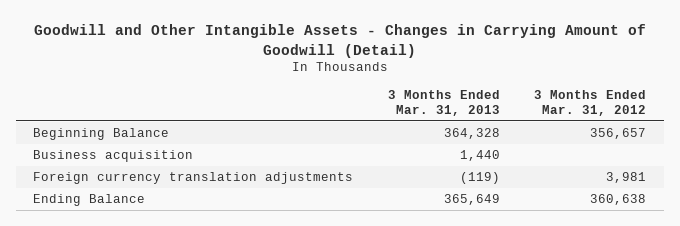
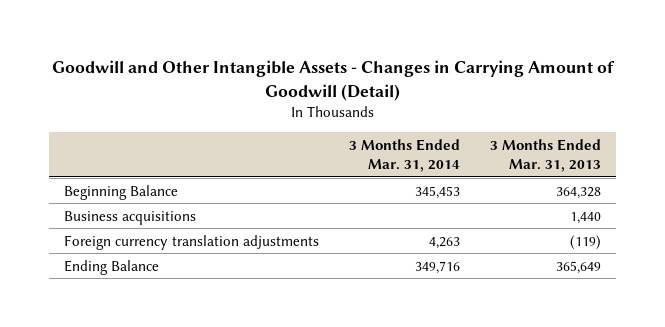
- | 3 Months Ended Mar. 31, 2013 | 3 Months Ended Mar. 31, 2012
+ | 3 Months Ended Mar. 31, 2014 | 3 Months Ended Mar. 31, 2013
- Business acquisition | 1,440 |
+ Business acquisitions | | 1,440

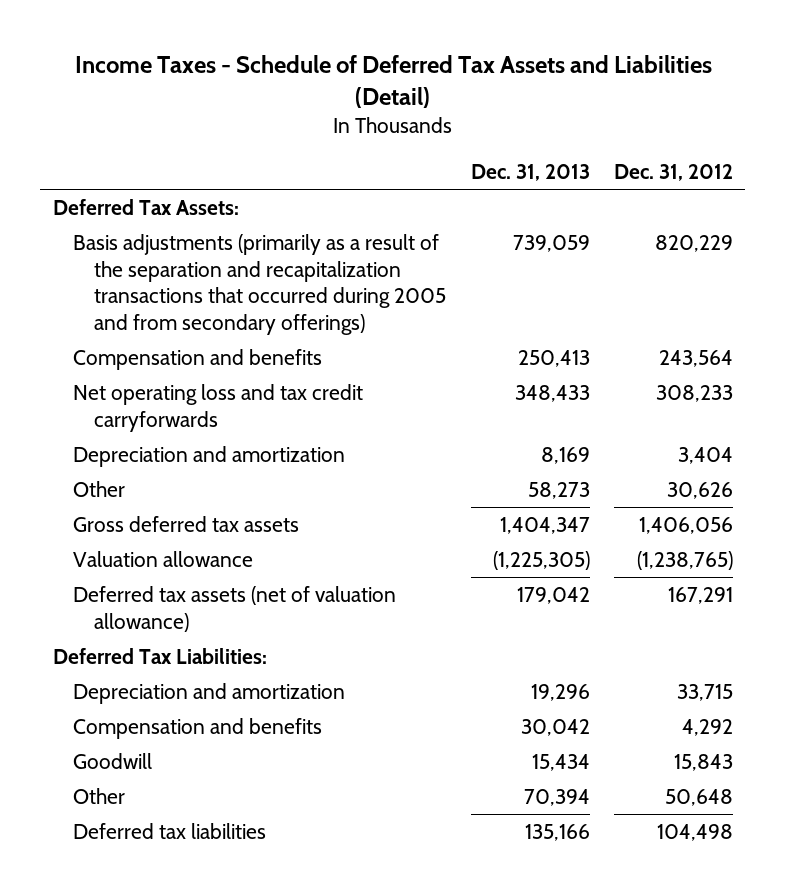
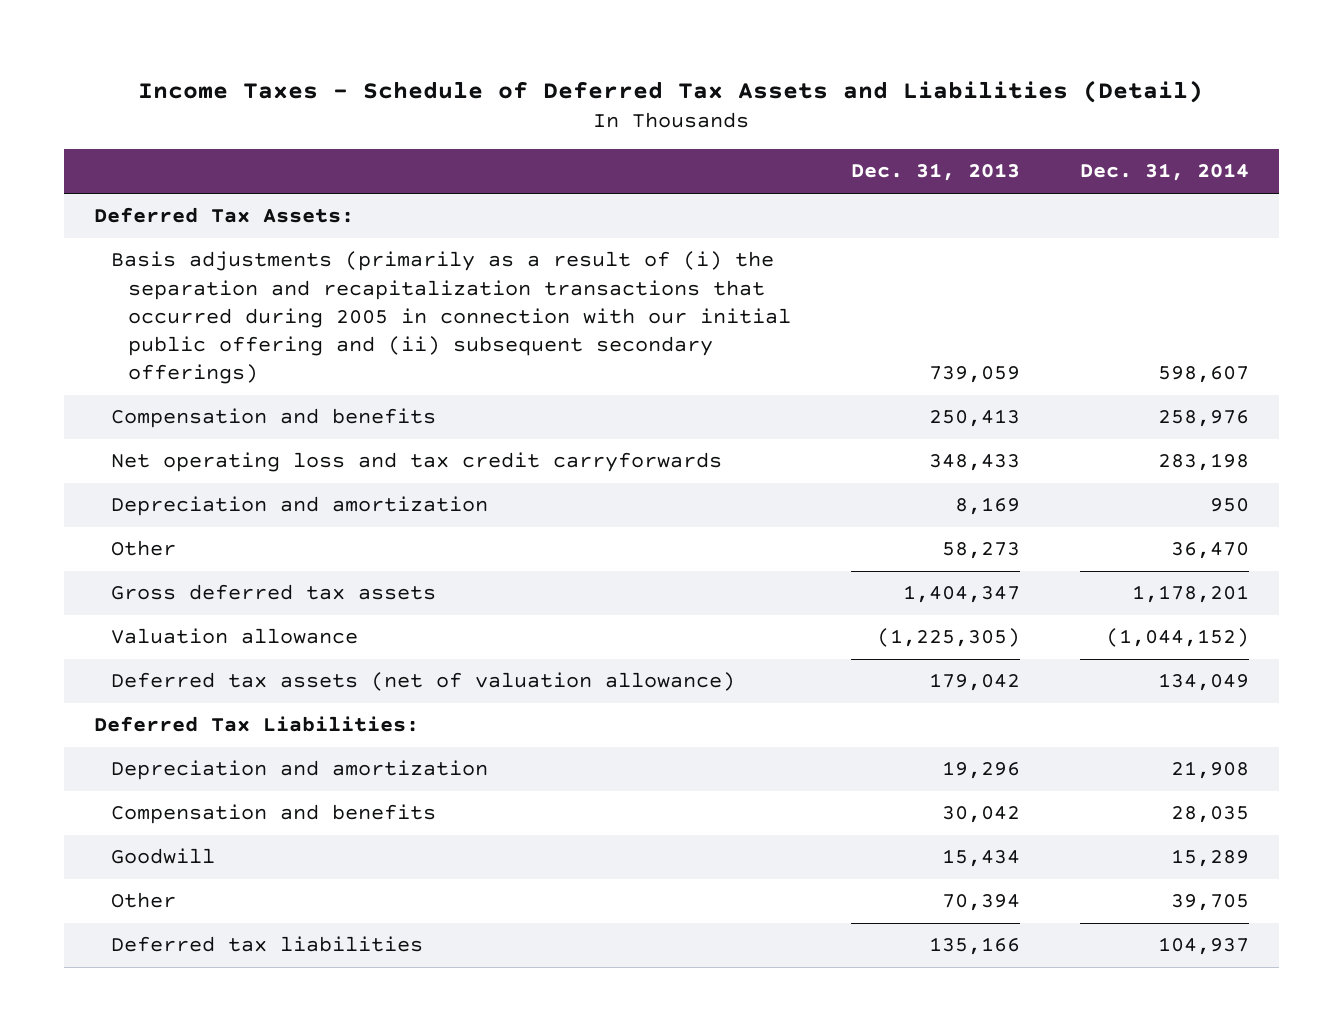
- | Dec. 31, 2013 | Dec. 31, 2012
+ | Dec. 31, 2013 | Dec. 31, 2014
- Basis adjustments (primarily as a result of the separation and recapitalization transactions that occurred during 2005 and from secondary offerings) | 739,059 | 820,229
+ Basis adjustments (primarily as a result of (i) the separation and recapitalization transactions that occurred during 2005 in connection with our initial public offering and (ii) subsequent secondary offerings) | 739,059 | 598,607

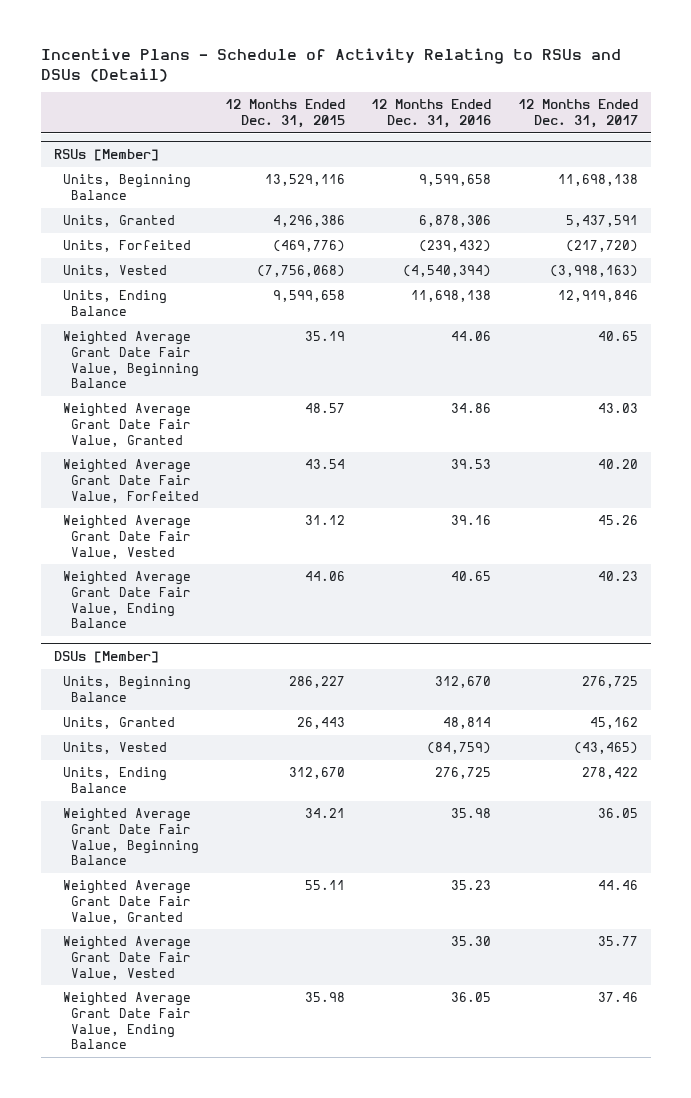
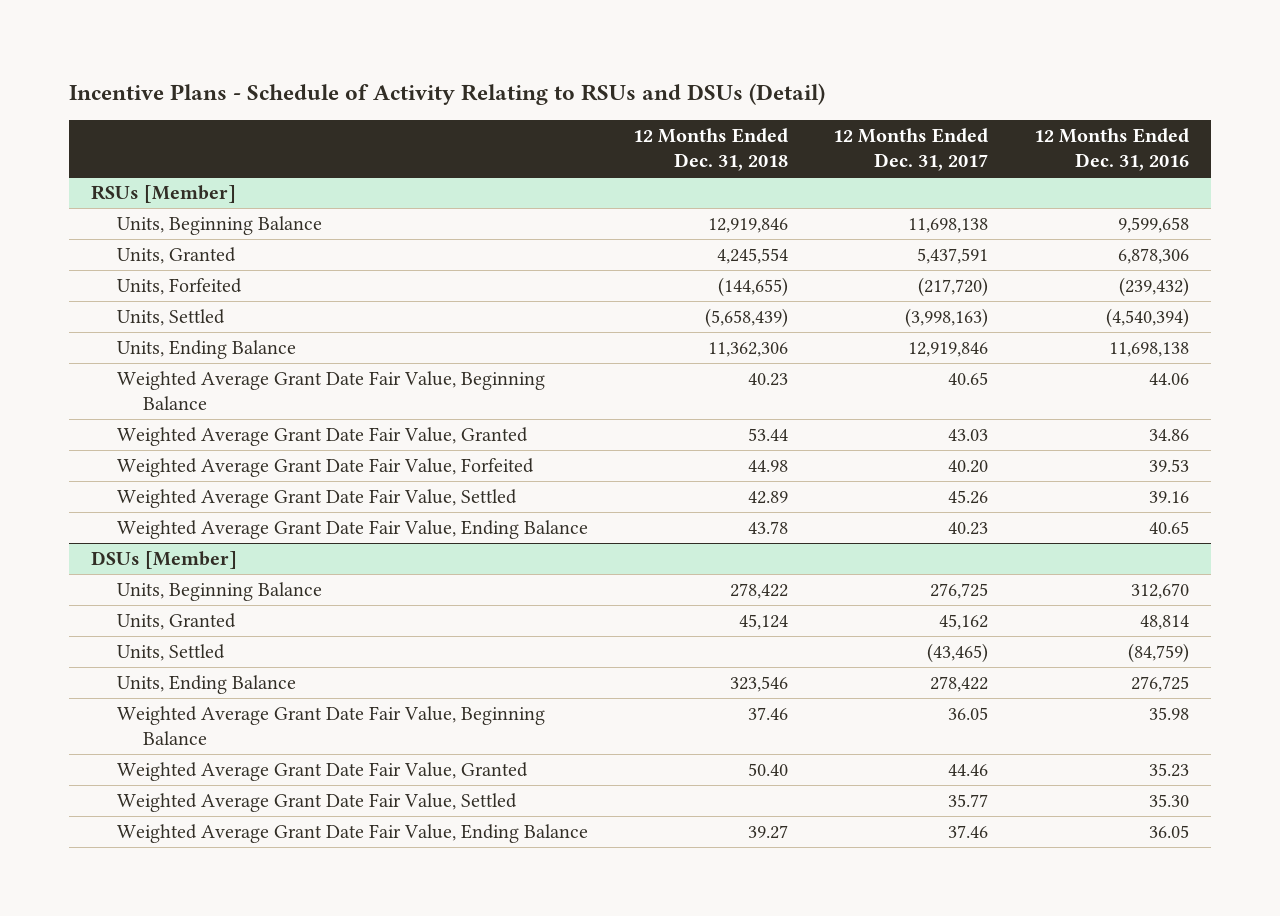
- | 12 Months Ended Dec. 31, 2015 | 12 Months Ended Dec. 31, 2016 | 12 Months Ended Dec. 31, 2017
+ | 12 Months Ended Dec. 31, 2018 | 12 Months Ended Dec. 31, 2017 | 12 Months Ended Dec. 31, 2016
@ RSUs [Member]
- Units, Vested | (7,756,068) | (4,540,394) | (3,998,163)
+ Units, Settled | (5,658,439) | (3,998,163) | (4,540,394)
- Weighted Average Grant Date Fair Value, Vested | 31.12 | 39.16 | 45.26
+ Weighted Average Grant Date Fair Value, Settled | 42.89 | 45.26 | 39.16
@ DSUs [Member]
- Units, Vested | | (84,759) | (43,465)
+ Units, Settled | | (43,465) | (84,759)
- Weighted Average Grant Date Fair Value, Vested | | 35.30 | 35.77
+ Weighted Average Grant Date Fair Value, Settled | | 35.77 | 35.30

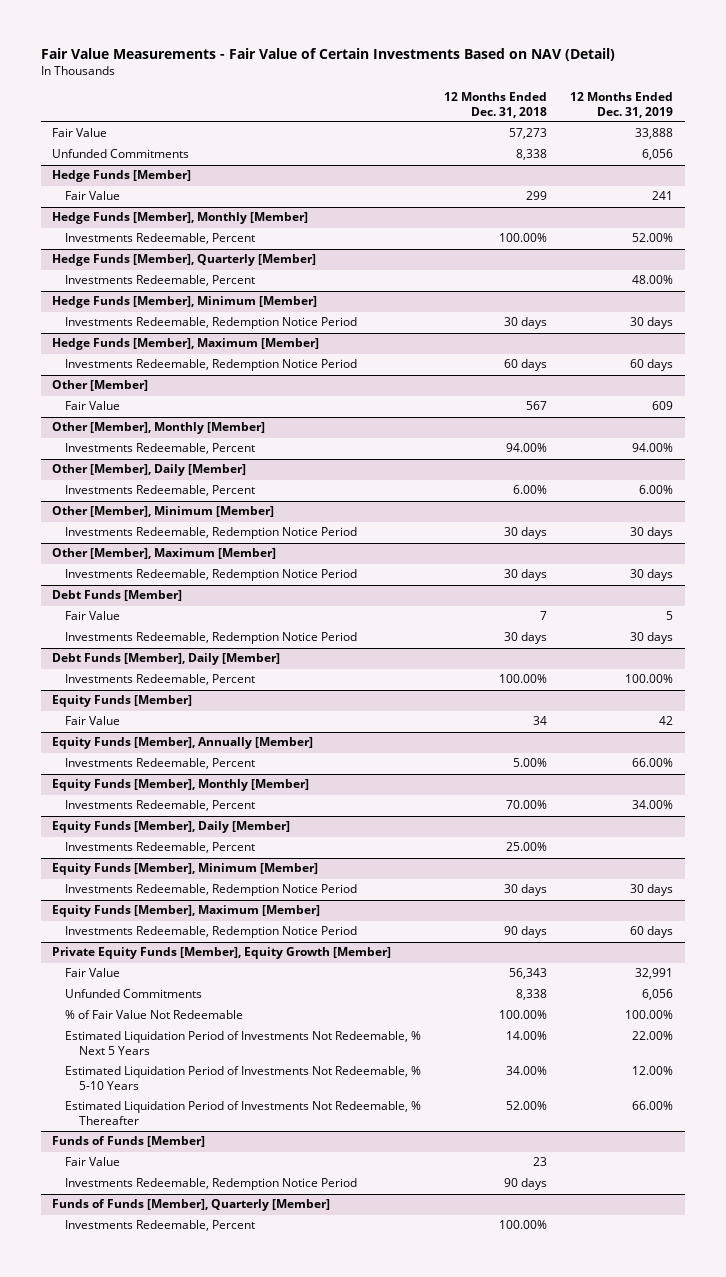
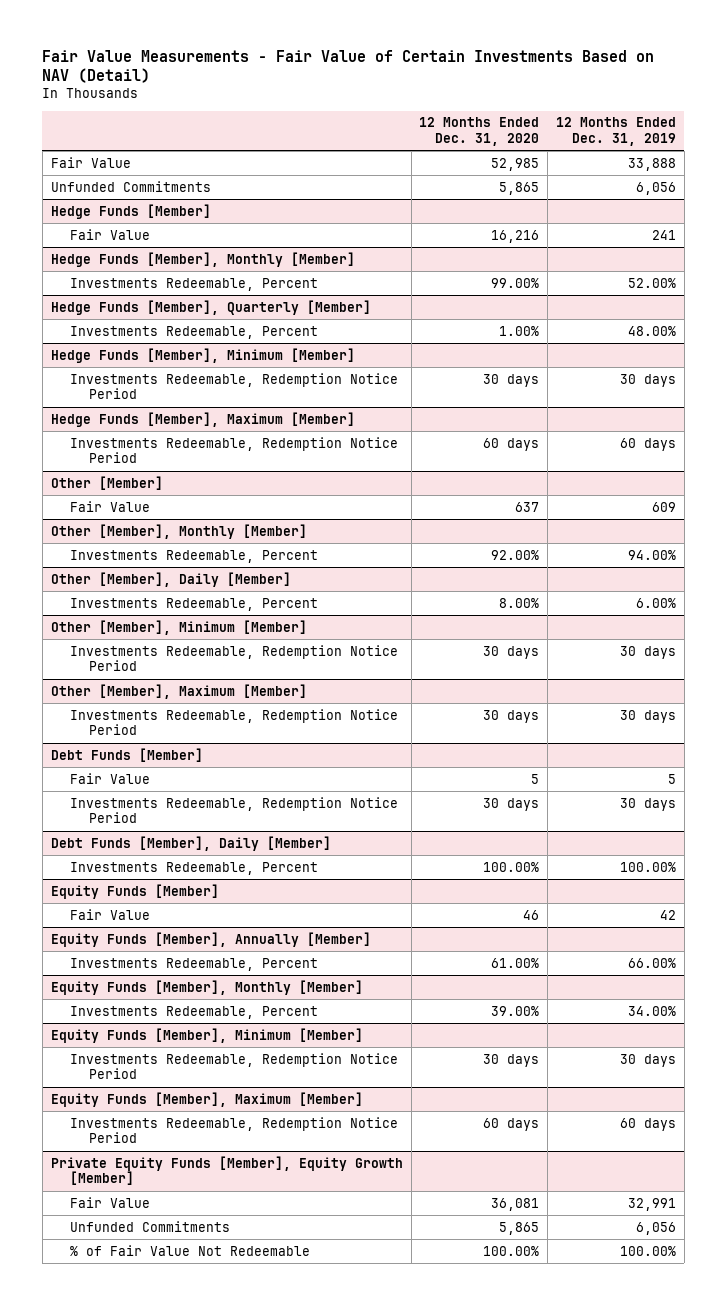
- | 12 Months Ended Dec. 31, 2018 | 12 Months Ended Dec. 31, 2019
+ | 12 Months Ended Dec. 31, 2020 | 12 Months Ended Dec. 31, 2019
- Equity Funds [Member], Daily [Member]
- Investments Redeemable, Percent | 25.00% |
@ Private Equity Funds [Member], Equity Growth [Member]
- Estimated Liquidation Period of Investments Not Redeemable, % Next 5 Years | 14.00% | 22.00%
- Estimated Liquidation Period of Investments Not Redeemable, % 5-10 Years | 34.00% | 12.00%
- Estimated Liquidation Period of Investments Not Redeemable, % Thereafter | 52.00% | 66.00%
- Funds of Funds [Member]
- Fair Value | 23 |
- Investments Redeemable, Redemption Notice Period | 90 days |
- Funds of Funds [Member], Quarterly [Member]
- Investments Redeemable, Percent | 100.00% |

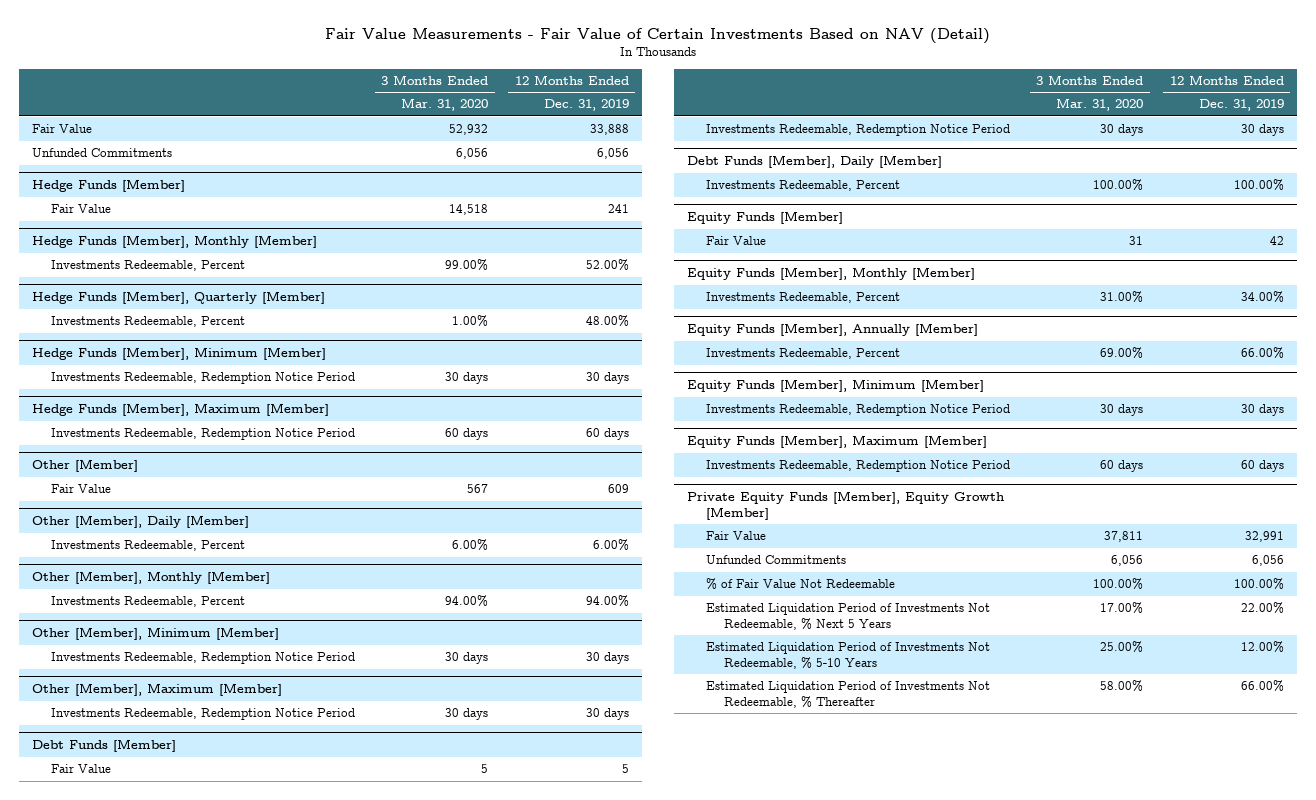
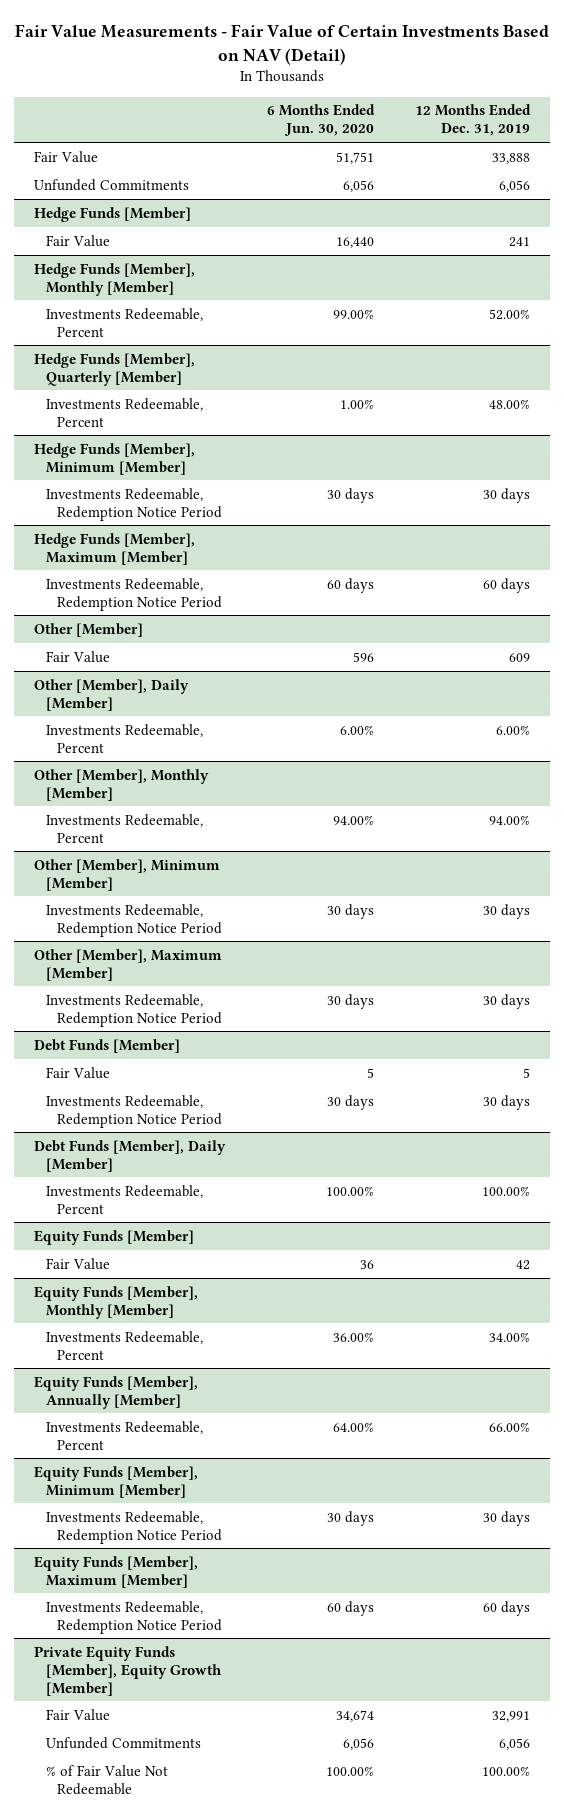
- | 3 Months Ended Mar. 31, 2020 | 12 Months Ended Dec. 31, 2019
+ | 6 Months Ended Jun. 30, 2020 | 12 Months Ended Dec. 31, 2019
@ Private Equity Funds [Member], Equity Growth [Member]
- Estimated Liquidation Period of Investments Not Redeemable, % Next 5 Years | 17.00% | 22.00%
- Estimated Liquidation Period of Investments Not Redeemable, % 5-10 Years | 25.00% | 12.00%
- Estimated Liquidation Period of Investments Not Redeemable, % Thereafter | 58.00% | 66.00%

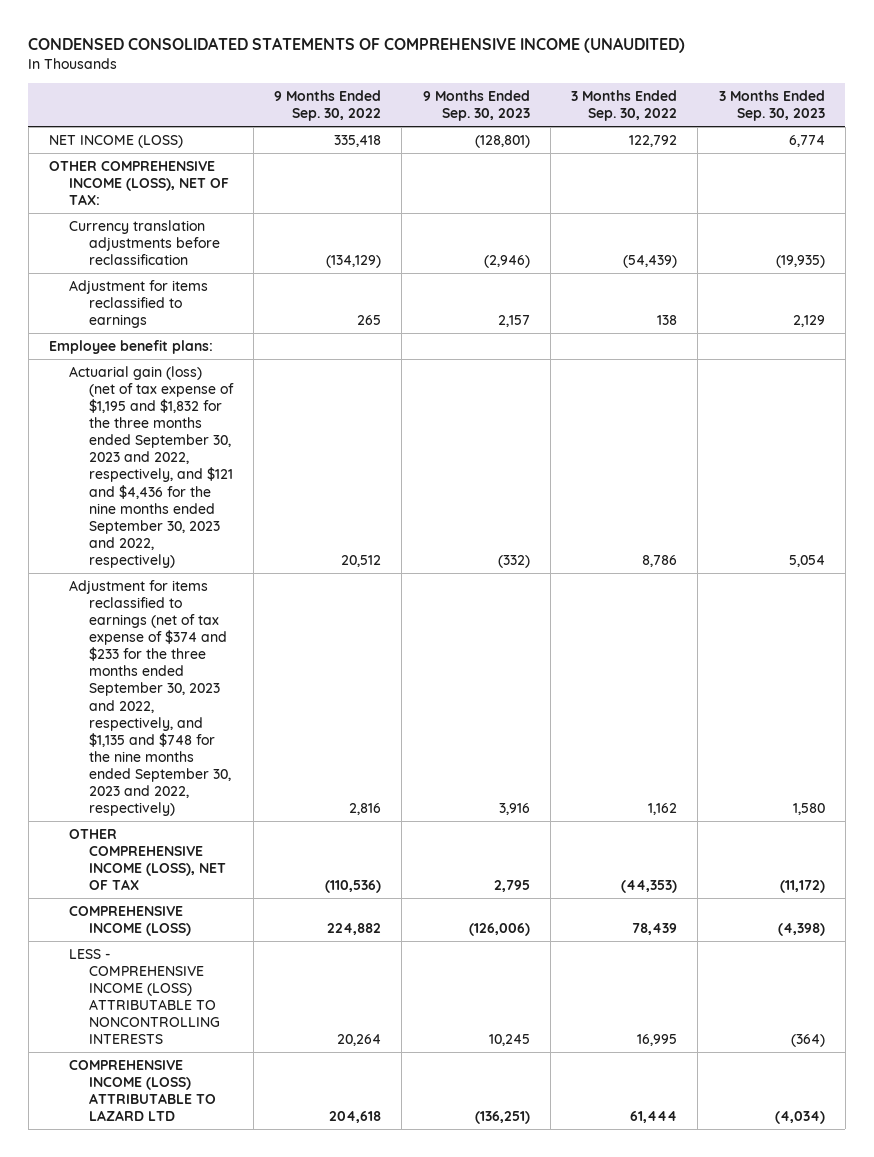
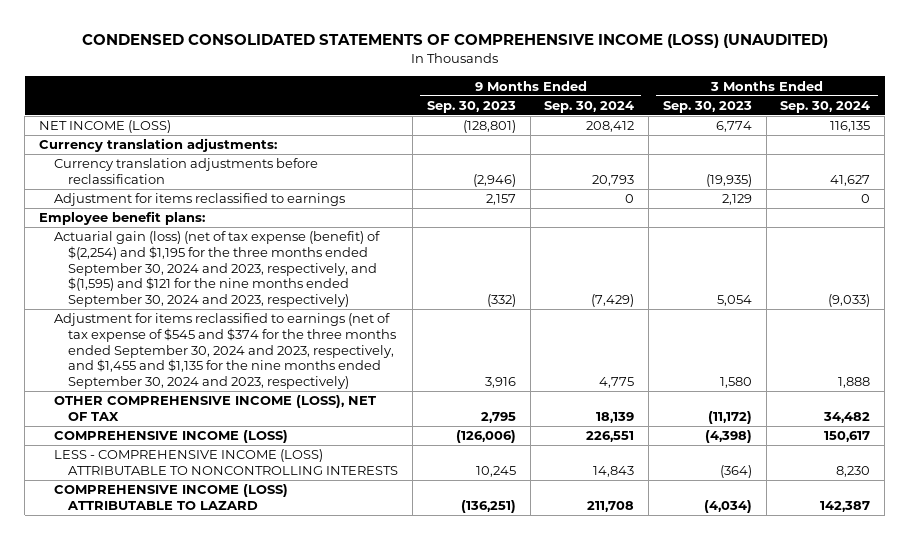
- CONDENSED CONSOLIDATED STATEMENTS OF COMPREHENSIVE INCOME (UNAUDITED)
+ CONDENSED CONSOLIDATED STATEMENTS OF COMPREHENSIVE INCOME (LOSS) (UNAUDITED)
- | 9 Months Ended Sep. 30, 2022 | 9 Months Ended Sep. 30, 2023 | 3 Months Ended Sep. 30, 2022 | 3 Months Ended Sep. 30, 2023
+ | 9 Months Ended Sep. 30, 2023 | 9 Months Ended Sep. 30, 2024 | 3 Months Ended Sep. 30, 2023 | 3 Months Ended Sep. 30, 2024
- OTHER COMPREHENSIVE INCOME (LOSS), NET OF TAX:
+ Currency translation adjustments:
- Actuarial gain (loss) (net of tax expense of $1,195 and $1,832 for the three months ended September 30, 2023 and 2022, respectively, and $121 and $4,436 for the nine months ended September 30, 2023 and 2022, respectively) | 20,512 | (332) | 8,786 | 5,054
- Adjustment for items reclassified to earnings (net of tax expense of $374 and $233 for the three months ended September 30, 2023 and 2022, respectively, and $1,135 and $748 for the nine months ended September 30, 2023 and 2022, respectively) | 2,816 | 3,916 | 1,162 | 1,580
+ Actuarial gain (loss) (net of tax expense (benefit) of $(2,254) and $1,195 for the three months ended September 30, 2024 and 2023, respectively, and $(1,595) and $121 for the nine months ended September 30, 2024 and 2023, respectively) | (332) | (7,429) | 5,054 | (9,033)
+ Adjustment for items reclassified to earnings (net of tax expense of $545 and $374 for the three months ended September 30, 2024 and 2023, respectively, and $1,455 and $1,135 for the nine months ended September 30, 2024 and 2023, respectively) | 3,916 | 4,775 | 1,580 | 1,888
- COMPREHENSIVE INCOME (LOSS) ATTRIBUTABLE TO LAZARD LTD | 204,618 | (136,251) | 61,444 | (4,034)
+ COMPREHENSIVE INCOME (LOSS) ATTRIBUTABLE TO LAZARD | (136,251) | 211,708 | (4,034) | 142,387

